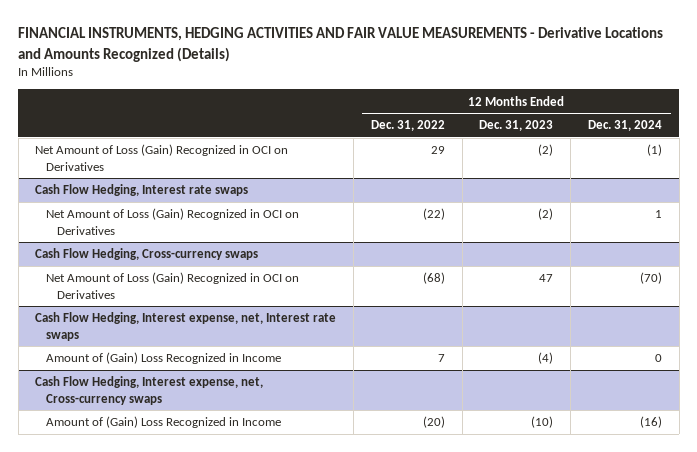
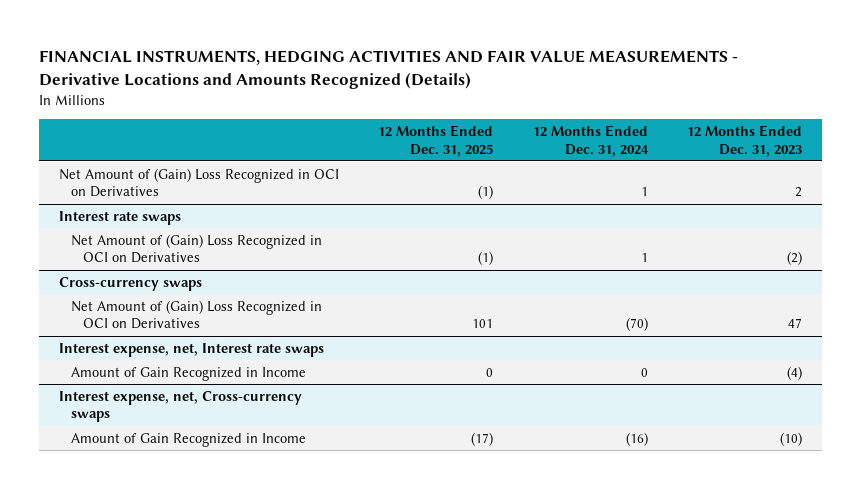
- | 12 Months Ended Dec. 31, 2022 | 12 Months Ended Dec. 31, 2023 | 12 Months Ended Dec. 31, 2024
+ | 12 Months Ended Dec. 31, 2025 | 12 Months Ended Dec. 31, 2024 | 12 Months Ended Dec. 31, 2023
- Net Amount of Loss (Gain) Recognized in OCI on Derivatives | 29 | (2) | (1)
- Cash Flow Hedging, Interest rate swaps
- Net Amount of Loss (Gain) Recognized in OCI on Derivatives | (22) | (2) | 1
- Cash Flow Hedging, Cross-currency swaps
- Net Amount of Loss (Gain) Recognized in OCI on Derivatives | (68) | 47 | (70)
- Cash Flow Hedging, Interest expense, net, Interest rate swaps
- Amount of (Gain) Loss Recognized in Income | 7 | (4) | 0
- Cash Flow Hedging, Interest expense, net, Cross-currency swaps
- Amount of (Gain) Loss Recognized in Income | (20) | (10) | (16)
+ Net Amount of (Gain) Loss Recognized in OCI on Derivatives | (1) | 1 | 2
+ Interest rate swaps
+ Net Amount of (Gain) Loss Recognized in OCI on Derivatives | (1) | 1 | (2)
+ Cross-currency swaps
+ Net Amount of (Gain) Loss Recognized in OCI on Derivatives | 101 | (70) | 47
+ Interest expense, net, Interest rate swaps
+ Amount of Gain Recognized in Income | 0 | 0 | (4)
+ Interest expense, net, Cross-currency swaps
+ Amount of Gain Recognized in Income | (17) | (16) | (10)

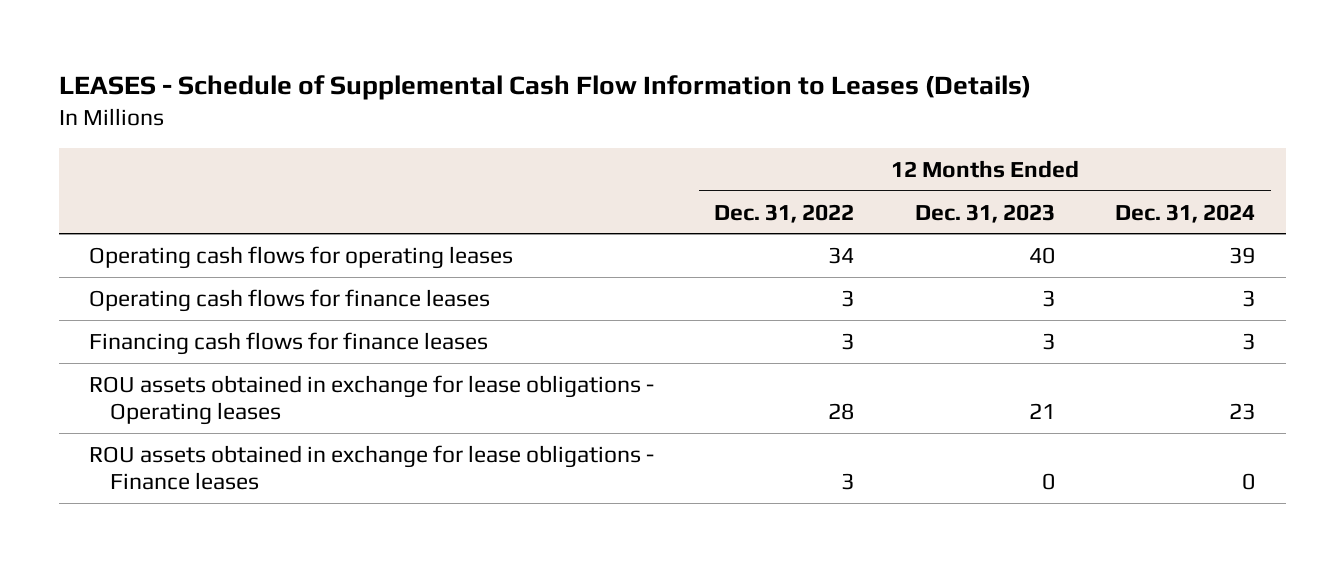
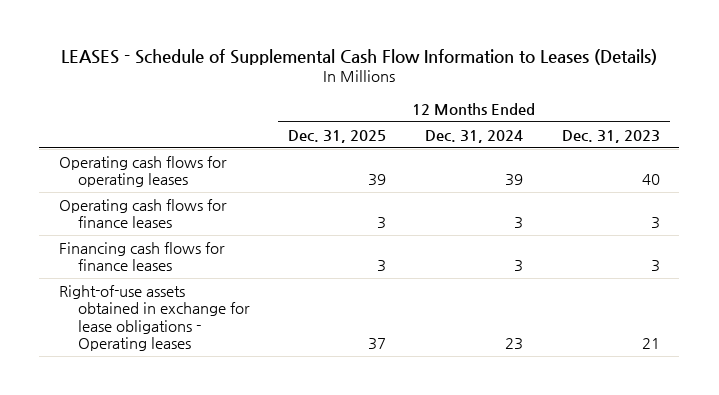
- | 12 Months Ended Dec. 31, 2022 | 12 Months Ended Dec. 31, 2023 | 12 Months Ended Dec. 31, 2024
+ | 12 Months Ended Dec. 31, 2025 | 12 Months Ended Dec. 31, 2024 | 12 Months Ended Dec. 31, 2023
- ROU assets obtained in exchange for lease obligations - Operating leases | 28 | 21 | 23
- ROU assets obtained in exchange for lease obligations - Finance leases | 3 | 0 | 0
+ Right-of-use assets obtained in exchange for lease obligations - Operating leases | 37 | 23 | 21

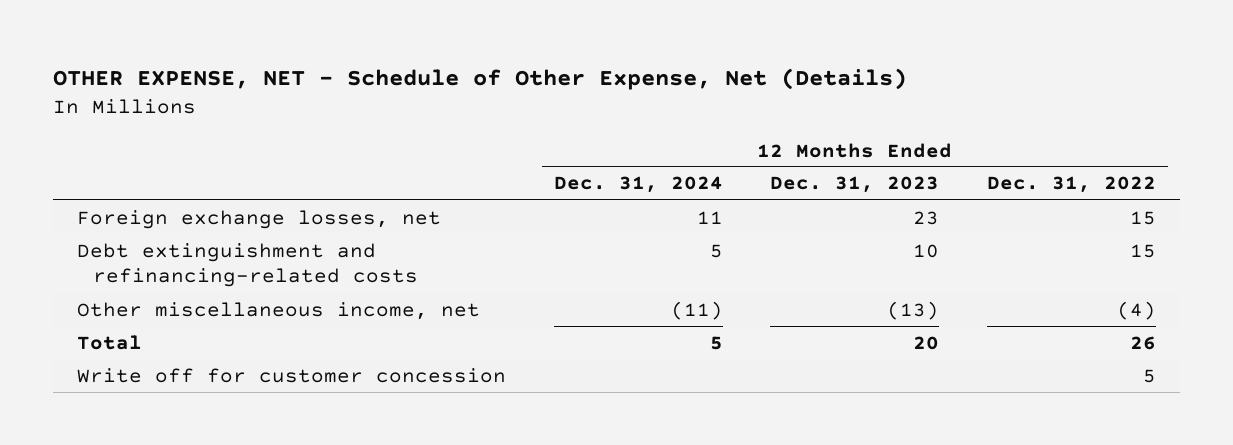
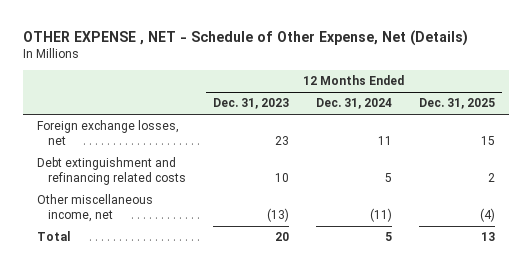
- OTHER EXPENSE, NET - Schedule of Other Expense, Net (Details)
+ OTHER EXPENSE , NET - Schedule of Other Expense, Net (Details)
- | 12 Months Ended Dec. 31, 2024 | 12 Months Ended Dec. 31, 2023 | 12 Months Ended Dec. 31, 2022
+ | 12 Months Ended Dec. 31, 2023 | 12 Months Ended Dec. 31, 2024 | 12 Months Ended Dec. 31, 2025
- Debt extinguishment and refinancing-related costs | 5 | 10 | 15
+ Debt extinguishment and refinancing related costs | 10 | 5 | 2
- Write off for customer concession | | | 5

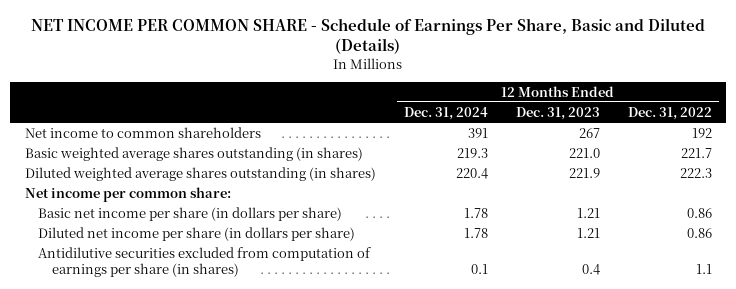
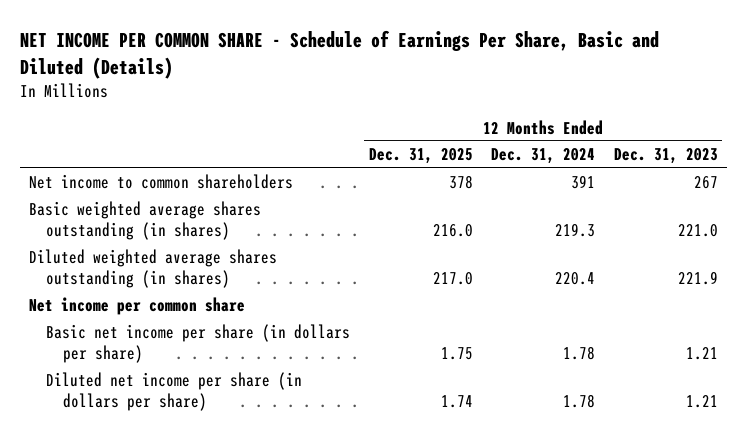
- | 12 Months Ended Dec. 31, 2024 | 12 Months Ended Dec. 31, 2023 | 12 Months Ended Dec. 31, 2022
+ | 12 Months Ended Dec. 31, 2025 | 12 Months Ended Dec. 31, 2024 | 12 Months Ended Dec. 31, 2023
- Net income per common share:
+ Net income per common share
- Antidilutive securities excluded from computation of earnings per share (in shares) | 0.1 | 0.4 | 1.1

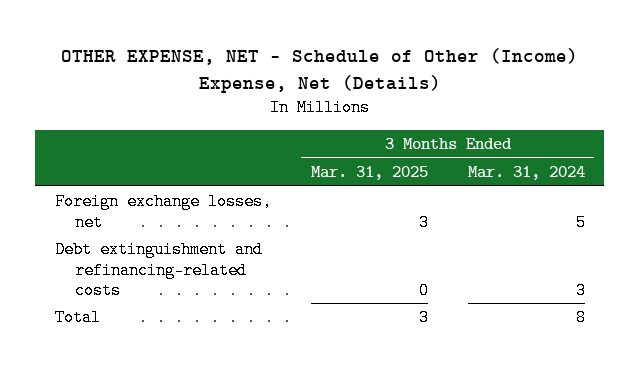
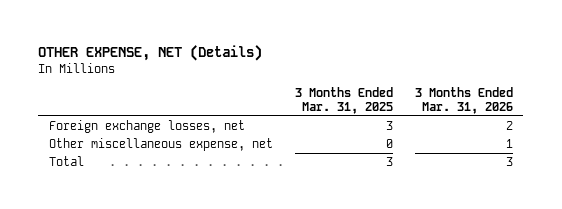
- OTHER EXPENSE, NET - Schedule of Other (Income) Expense, Net (Details)
+ OTHER EXPENSE, NET (Details)
- | 3 Months Ended Mar. 31, 2025 | 3 Months Ended Mar. 31, 2024
+ | 3 Months Ended Mar. 31, 2025 | 3 Months Ended Mar. 31, 2026
- Debt extinguishment and refinancing-related costs | 0 | 3
+ Other miscellaneous expense, net | 0 | 1

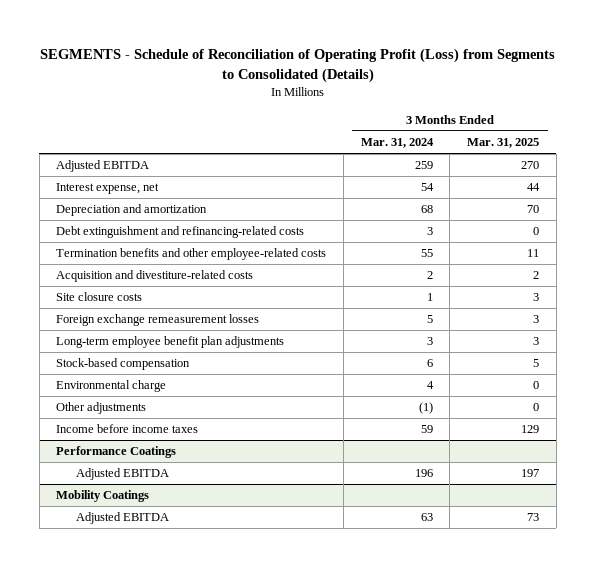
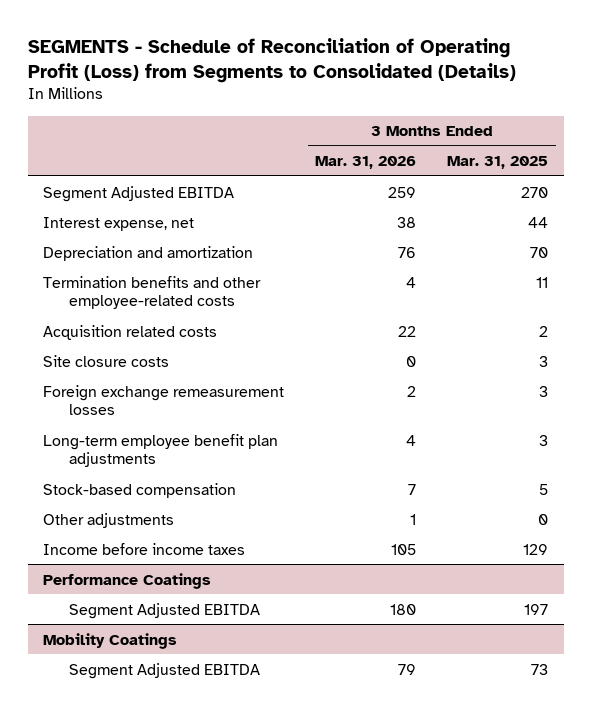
- | 3 Months Ended Mar. 31, 2024 | 3 Months Ended Mar. 31, 2025
+ | 3 Months Ended Mar. 31, 2026 | 3 Months Ended Mar. 31, 2025
- Adjusted EBITDA | 259 | 270
+ Segment Adjusted EBITDA | 259 | 270
- Debt extinguishment and refinancing-related costs | 3 | 0
- Acquisition and divestiture-related costs | 2 | 2
+ Acquisition related costs | 22 | 2
- Environmental charge | 4 | 0
@ Performance Coatings
- Adjusted EBITDA | 196 | 197
+ Segment Adjusted EBITDA | 180 | 197
@ Mobility Coatings
- Adjusted EBITDA | 63 | 73
+ Segment Adjusted EBITDA | 79 | 73

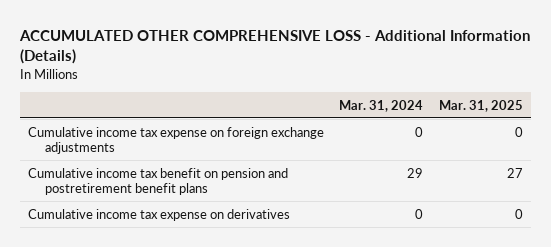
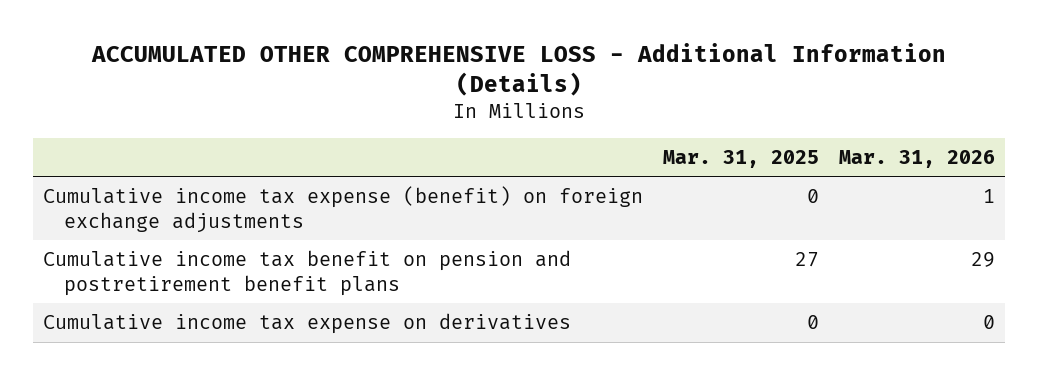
- | Mar. 31, 2024 | Mar. 31, 2025
+ | Mar. 31, 2025 | Mar. 31, 2026
- Cumulative income tax expense on foreign exchange adjustments | 0 | 0
+ Cumulative income tax expense (benefit) on foreign exchange adjustments | 0 | 1

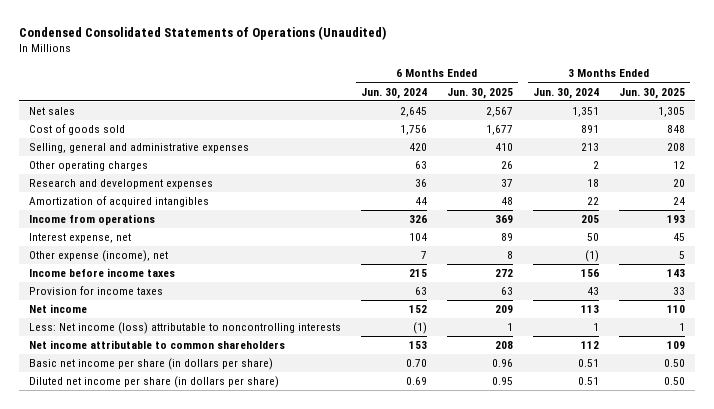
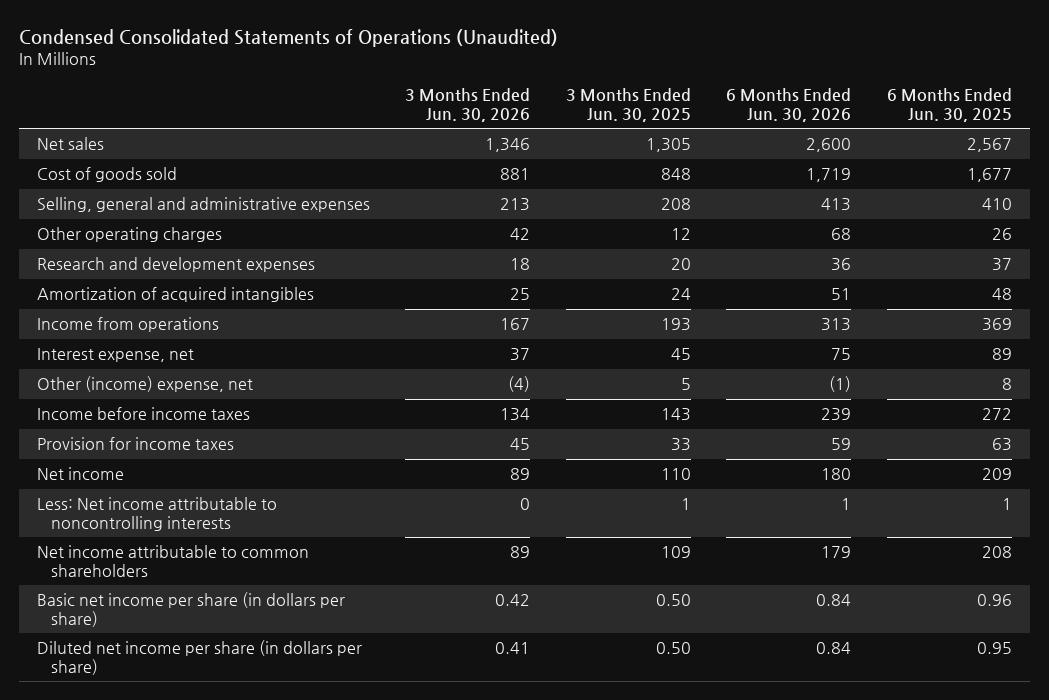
- | 6 Months Ended Jun. 30, 2024 | 6 Months Ended Jun. 30, 2025 | 3 Months Ended Jun. 30, 2024 | 3 Months Ended Jun. 30, 2025
+ | 3 Months Ended Jun. 30, 2026 | 3 Months Ended Jun. 30, 2025 | 6 Months Ended Jun. 30, 2026 | 6 Months Ended Jun. 30, 2025
- Other expense (income), net | 7 | 8 | (1) | 5
+ Other (income) expense, net | (4) | 5 | (1) | 8
- Less: Net income (loss) attributable to noncontrolling interests | (1) | 1 | 1 | 1
+ Less: Net income attributable to noncontrolling interests | 0 | 1 | 1 | 1

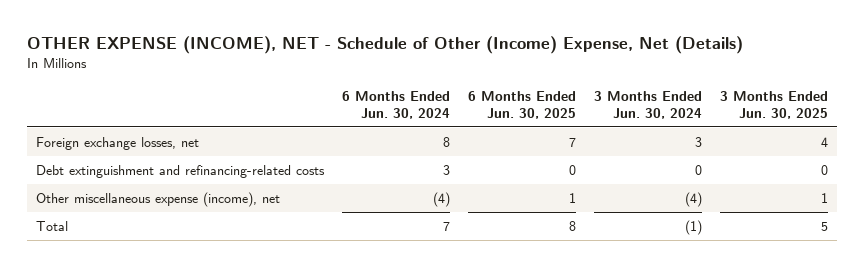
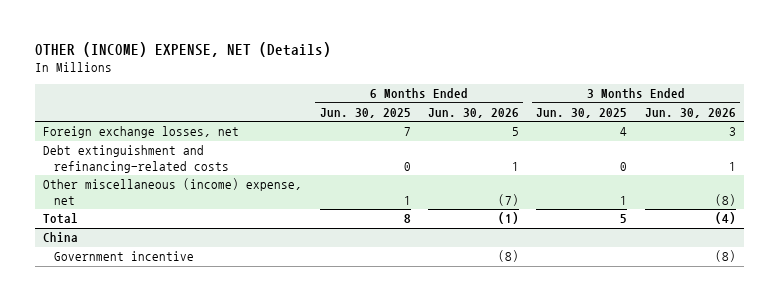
- OTHER EXPENSE (INCOME), NET - Schedule of Other (Income) Expense, Net (Details)
+ OTHER (INCOME) EXPENSE, NET (Details)
- | 6 Months Ended Jun. 30, 2024 | 6 Months Ended Jun. 30, 2025 | 3 Months Ended Jun. 30, 2024 | 3 Months Ended Jun. 30, 2025
+ | 6 Months Ended Jun. 30, 2025 | 6 Months Ended Jun. 30, 2026 | 3 Months Ended Jun. 30, 2025 | 3 Months Ended Jun. 30, 2026
- Other miscellaneous expense (income), net | (4) | 1 | (4) | 1
+ Other miscellaneous (income) expense, net | 1 | (7) | 1 | (8)
+ China
+ Government incentive | | (8) | | (8)

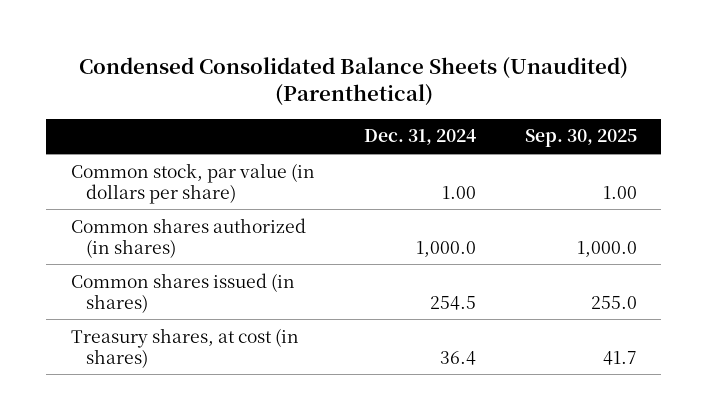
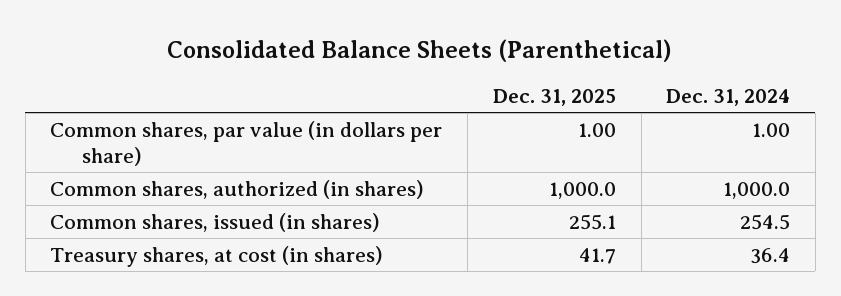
- Condensed Consolidated Balance Sheets (Unaudited) (Parenthetical)
+ Consolidated Balance Sheets (Parenthetical)
- | Dec. 31, 2024 | Sep. 30, 2025
+ | Dec. 31, 2025 | Dec. 31, 2024
- Common stock, par value (in dollars per share) | 1.00 | 1.00
- Common shares authorized (in shares) | 1,000.0 | 1,000.0
- Common shares issued (in shares) | 254.5 | 255.0
+ Common shares, par value (in dollars per share) | 1.00 | 1.00
+ Common shares, authorized (in shares) | 1,000.0 | 1,000.0
+ Common shares, issued (in shares) | 255.1 | 254.5

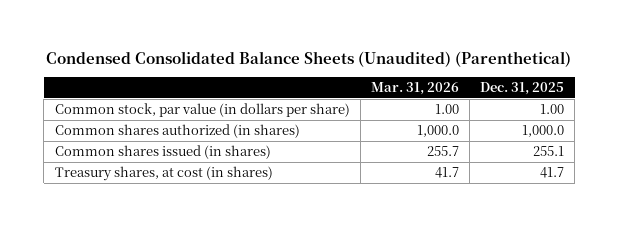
- Consolidated Balance Sheets (Parenthetical)
+ Condensed Consolidated Balance Sheets (Unaudited) (Parenthetical)
- | Dec. 31, 2025 | Dec. 31, 2024
+ | Mar. 31, 2026 | Dec. 31, 2025
- Common shares, par value (in dollars per share) | 1.00 | 1.00
- Common shares, authorized (in shares) | 1,000.0 | 1,000.0
- Common shares, issued (in shares) | 255.1 | 254.5
+ Common stock, par value (in dollars per share) | 1.00 | 1.00
+ Common shares authorized (in shares) | 1,000.0 | 1,000.0
+ Common shares issued (in shares) | 255.7 | 255.1

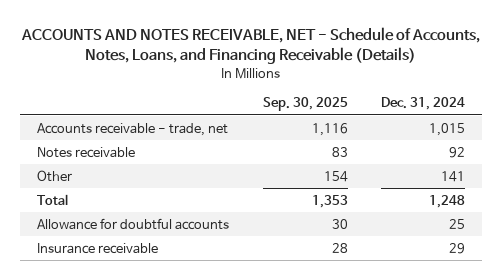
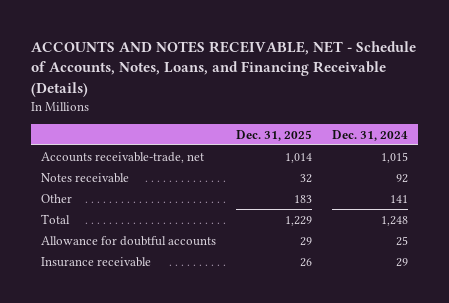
- | Sep. 30, 2025 | Dec. 31, 2024
+ | Dec. 31, 2025 | Dec. 31, 2024
- Accounts receivable - trade, net | 1,116 | 1,015
+ Accounts receivable-trade, net | 1,014 | 1,015

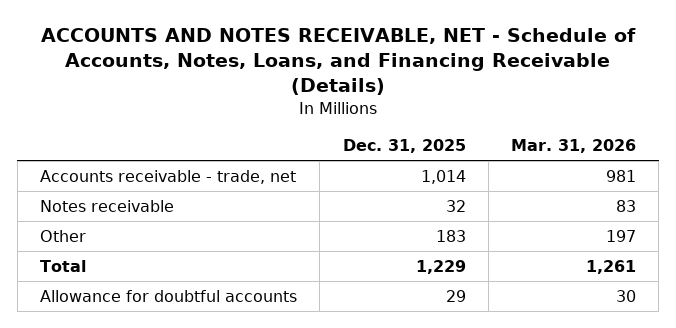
- | Dec. 31, 2025 | Dec. 31, 2024
+ | Dec. 31, 2025 | Mar. 31, 2026
- Accounts receivable-trade, net | 1,014 | 1,015
+ Accounts receivable - trade, net | 1,014 | 981
- Insurance receivable | 26 | 29

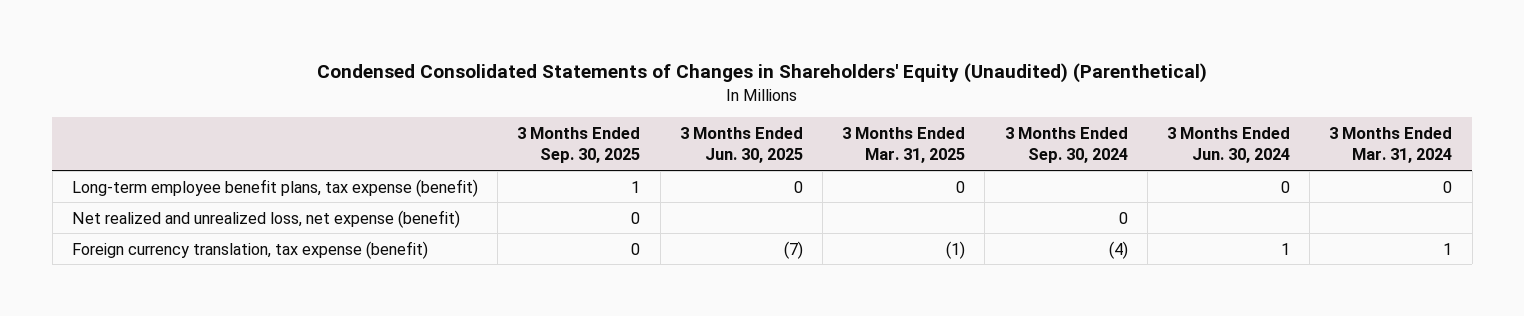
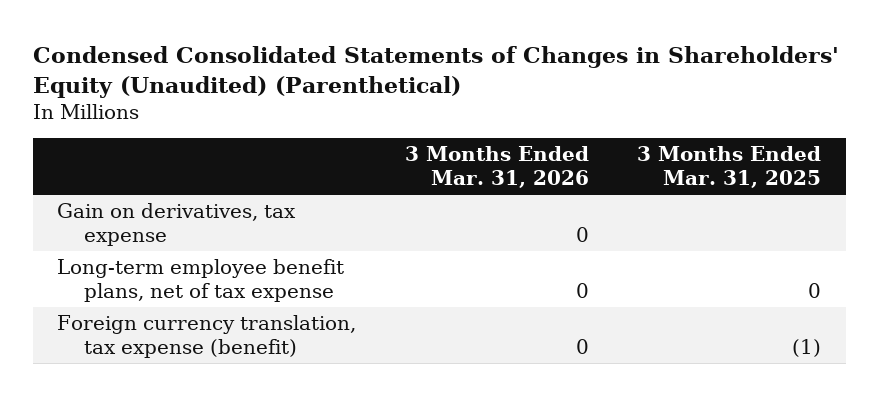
- | 3 Months Ended Sep. 30, 2025 | 3 Months Ended Jun. 30, 2025 | 3 Months Ended Mar. 31, 2025 | 3 Months Ended Sep. 30, 2024 | 3 Months Ended Jun. 30, 2024 | 3 Months Ended Mar. 31, 2024
+ | 3 Months Ended Mar. 31, 2026 | 3 Months Ended Mar. 31, 2025
- Long-term employee benefit plans, tax expense (benefit) | 1 | 0 | 0 | | 0 | 0
- Net realized and unrealized loss, net expense (benefit) | 0 | | | 0 | |
+ Gain on derivatives, tax expense | 0 |
+ Long-term employee benefit plans, net of tax expense | 0 | 0

